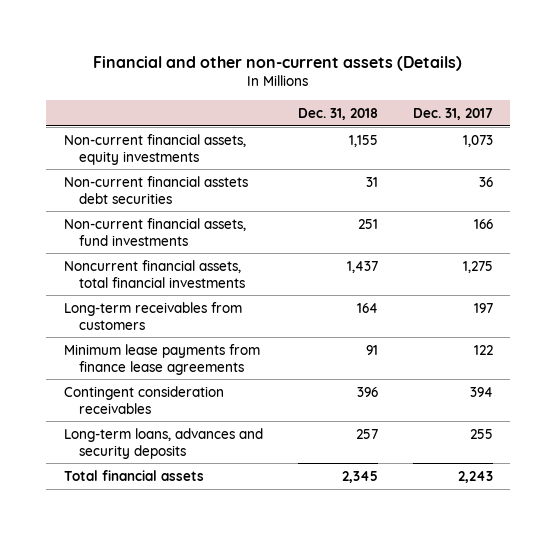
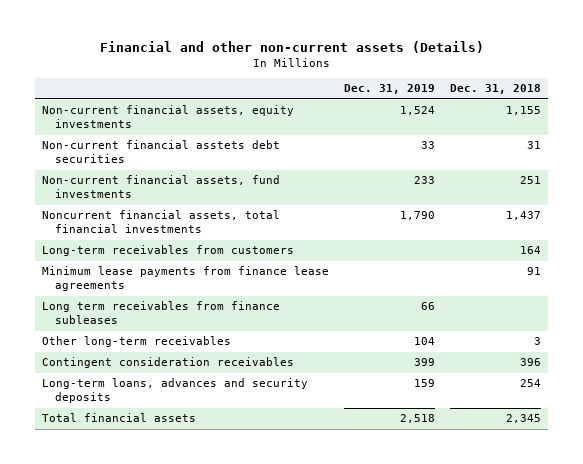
- | Dec. 31, 2018 | Dec. 31, 2017
+ | Dec. 31, 2019 | Dec. 31, 2018
+ Long term receivables from finance subleases | 66 |
+ Other long-term receivables | 104 | 3
- Long-term loans, advances and security deposits | 257 | 255
+ Long-term loans, advances and security deposits | 159 | 254

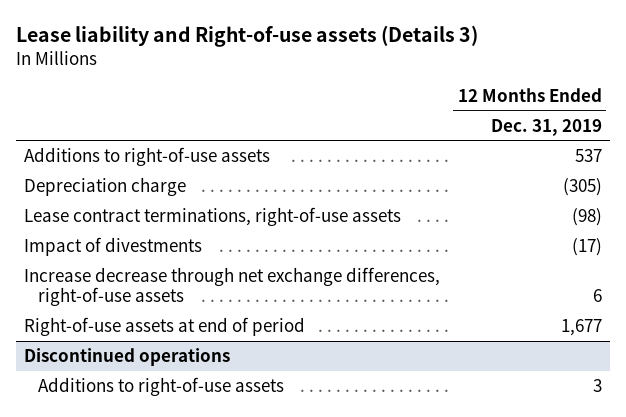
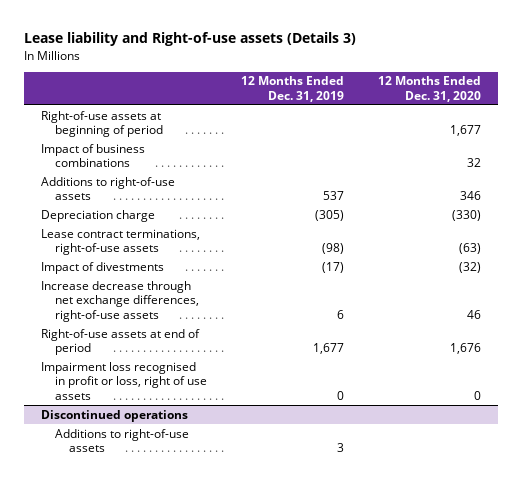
- | 12 Months Ended Dec. 31, 2019
+ | 12 Months Ended Dec. 31, 2019 | 12 Months Ended Dec. 31, 2020
+ Right-of-use assets at beginning of period | | 1,677
+ Impact of business combinations | | 32
+ Impairment loss recognised in profit or loss, right of use assets | 0 | 0

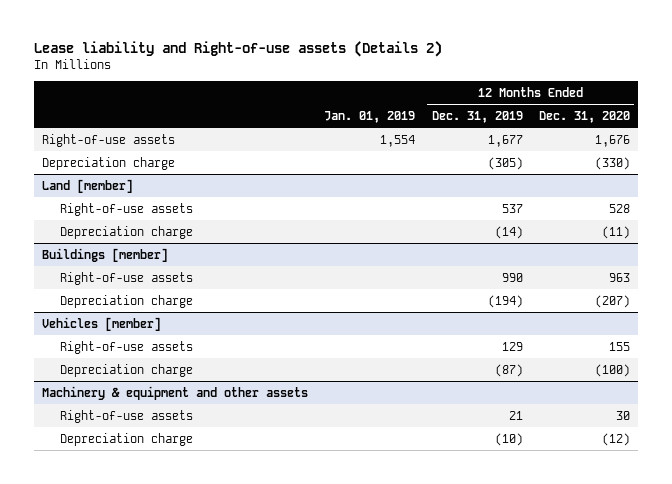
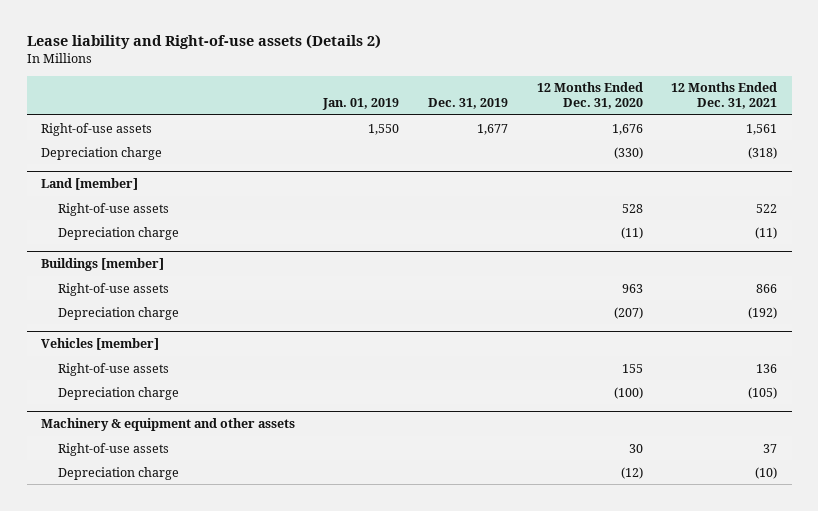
- | Jan. 01, 2019 | 12 Months Ended Dec. 31, 2019 | 12 Months Ended Dec. 31, 2020
+ | Jan. 01, 2019 | Dec. 31, 2019 | 12 Months Ended Dec. 31, 2020 | 12 Months Ended Dec. 31, 2021
- Right-of-use assets | 1,554 | 1,677 | 1,676
+ Right-of-use assets | 1,550 | 1,677 | 1,676 | 1,561

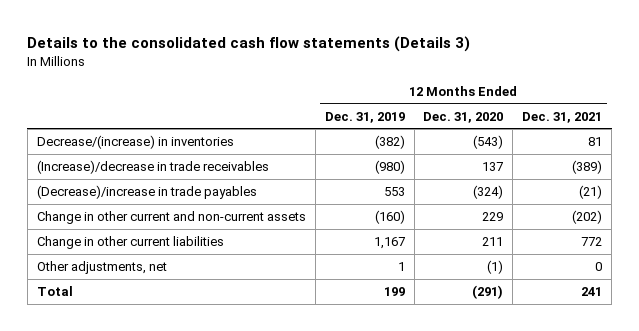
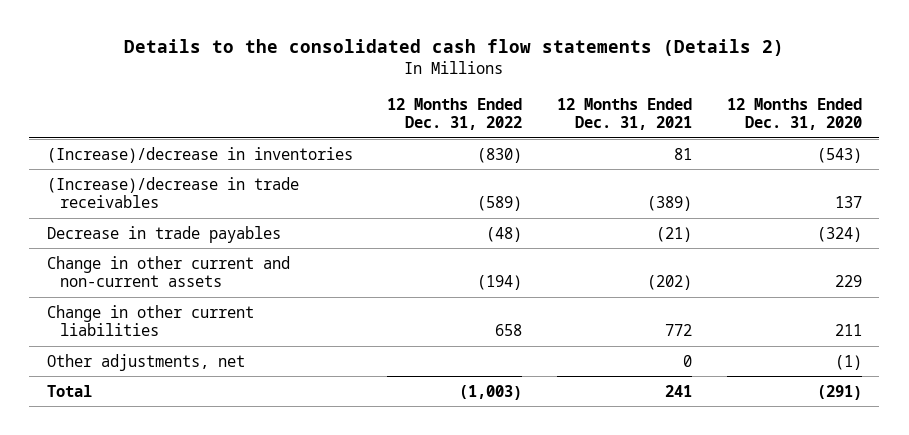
- Details to the consolidated cash flow statements (Details 3)
+ Details to the consolidated cash flow statements (Details 2)
- | 12 Months Ended Dec. 31, 2019 | 12 Months Ended Dec. 31, 2020 | 12 Months Ended Dec. 31, 2021
+ | 12 Months Ended Dec. 31, 2022 | 12 Months Ended Dec. 31, 2021 | 12 Months Ended Dec. 31, 2020
- Decrease/(increase) in inventories | (382) | (543) | 81
+ (Increase)/decrease in inventories | (830) | 81 | (543)
- (Decrease)/increase in trade payables | 553 | (324) | (21)
+ Decrease in trade payables | (48) | (21) | (324)

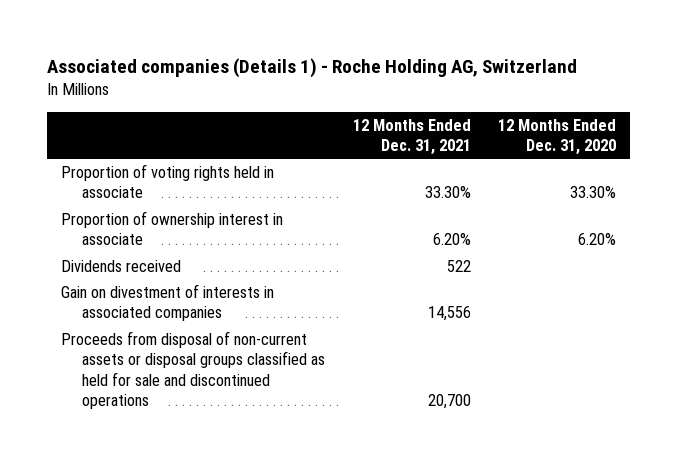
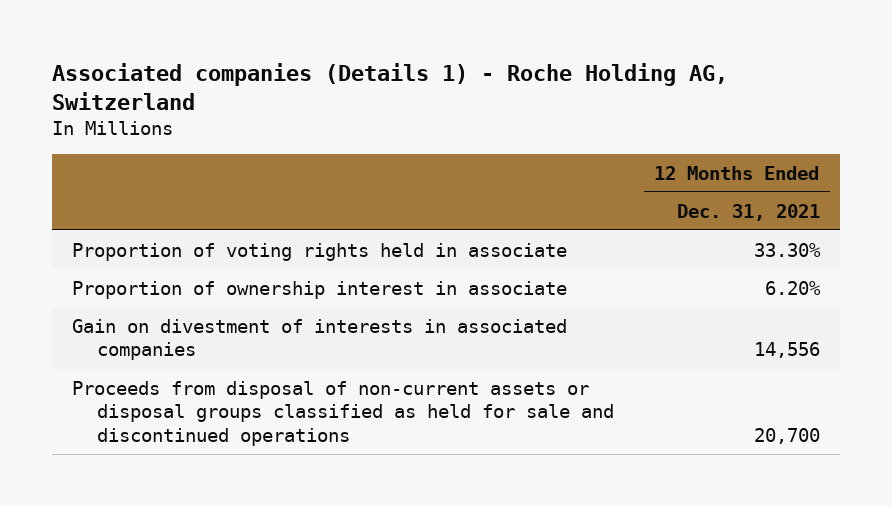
- | 12 Months Ended Dec. 31, 2021 | 12 Months Ended Dec. 31, 2020
+ | 12 Months Ended Dec. 31, 2021
- Dividends received | 522 |

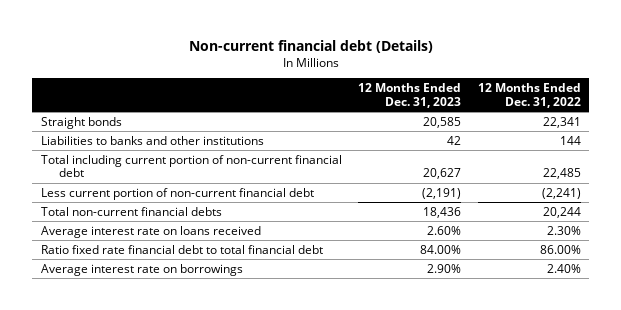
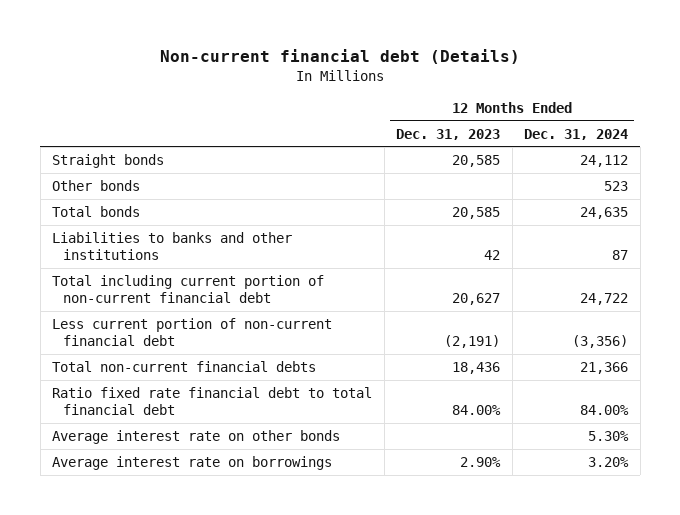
- | 12 Months Ended Dec. 31, 2023 | 12 Months Ended Dec. 31, 2022
+ | 12 Months Ended Dec. 31, 2023 | 12 Months Ended Dec. 31, 2024
+ Other bonds | | 523
+ Total bonds | 20,585 | 24,635
- Average interest rate on loans received | 2.60% | 2.30%
+ Average interest rate on other bonds | | 5.30%

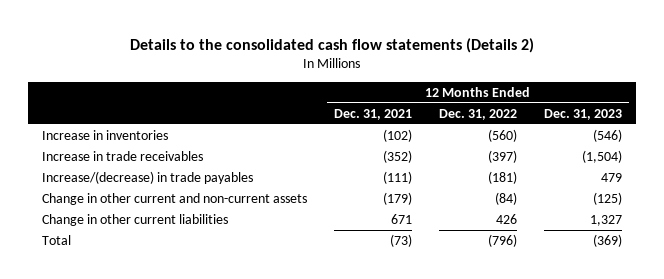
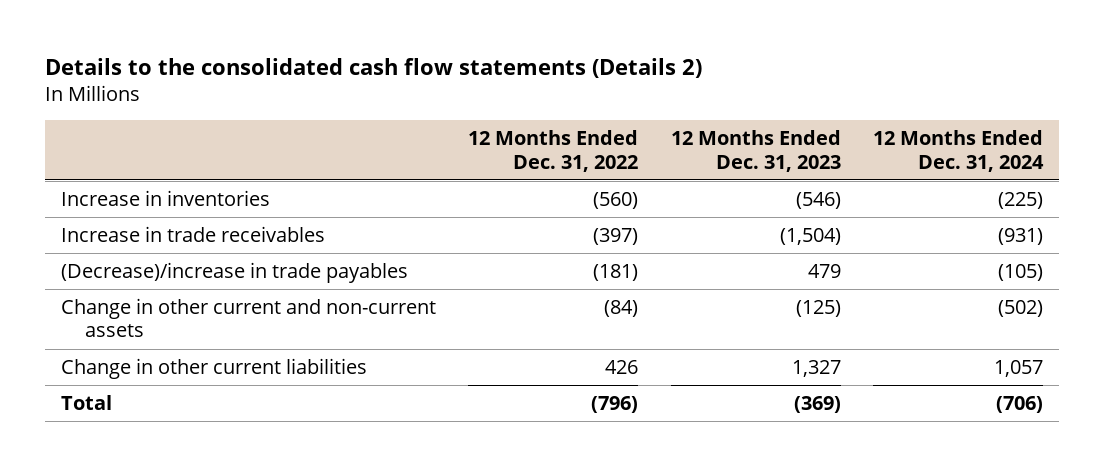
- | 12 Months Ended Dec. 31, 2021 | 12 Months Ended Dec. 31, 2022 | 12 Months Ended Dec. 31, 2023
+ | 12 Months Ended Dec. 31, 2022 | 12 Months Ended Dec. 31, 2023 | 12 Months Ended Dec. 31, 2024
- Increase/(decrease) in trade payables | (111) | (181) | 479
+ (Decrease)/increase in trade payables | (181) | 479 | (105)

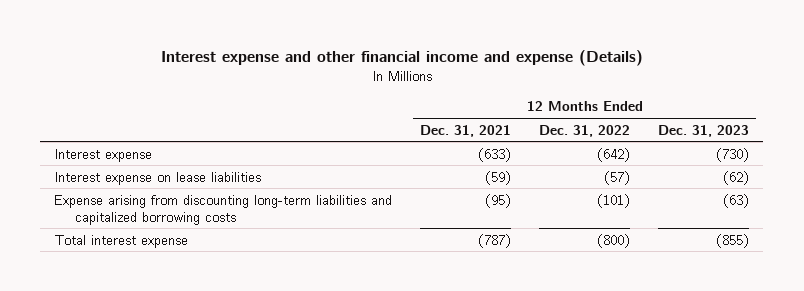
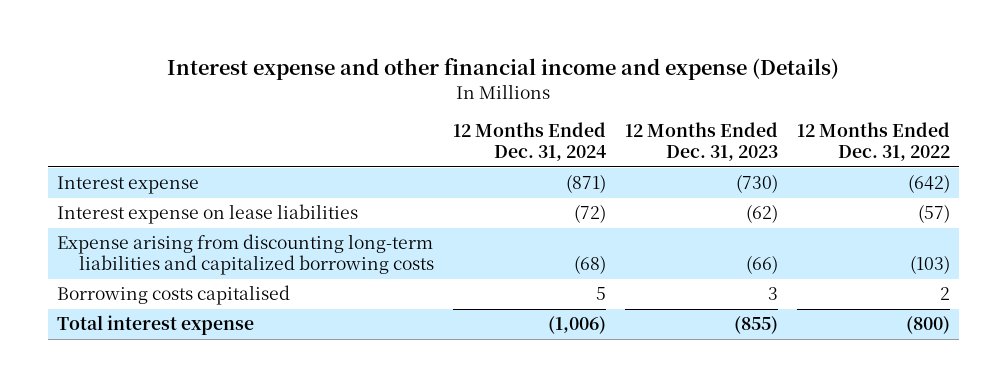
- | 12 Months Ended Dec. 31, 2021 | 12 Months Ended Dec. 31, 2022 | 12 Months Ended Dec. 31, 2023
+ | 12 Months Ended Dec. 31, 2024 | 12 Months Ended Dec. 31, 2023 | 12 Months Ended Dec. 31, 2022
- Expense arising from discounting long-term liabilities and capitalized borrowing costs | (95) | (101) | (63)
+ Expense arising from discounting long-term liabilities and capitalized borrowing costs | (68) | (66) | (103)
+ Borrowing costs capitalised | 5 | 3 | 2

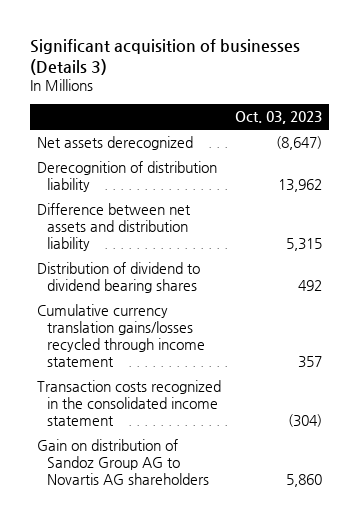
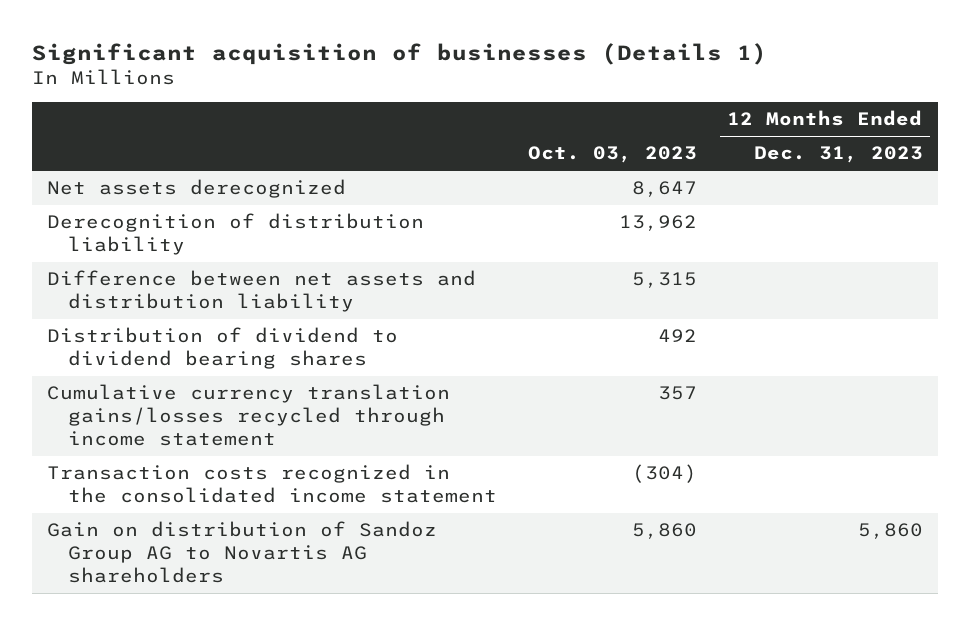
- Significant acquisition of businesses (Details 3)
+ Significant acquisition of businesses (Details 1)
- | Oct. 03, 2023
+ | Oct. 03, 2023 | 12 Months Ended Dec. 31, 2023
- Net assets derecognized | (8,647)
+ Net assets derecognized | 8,647 |

